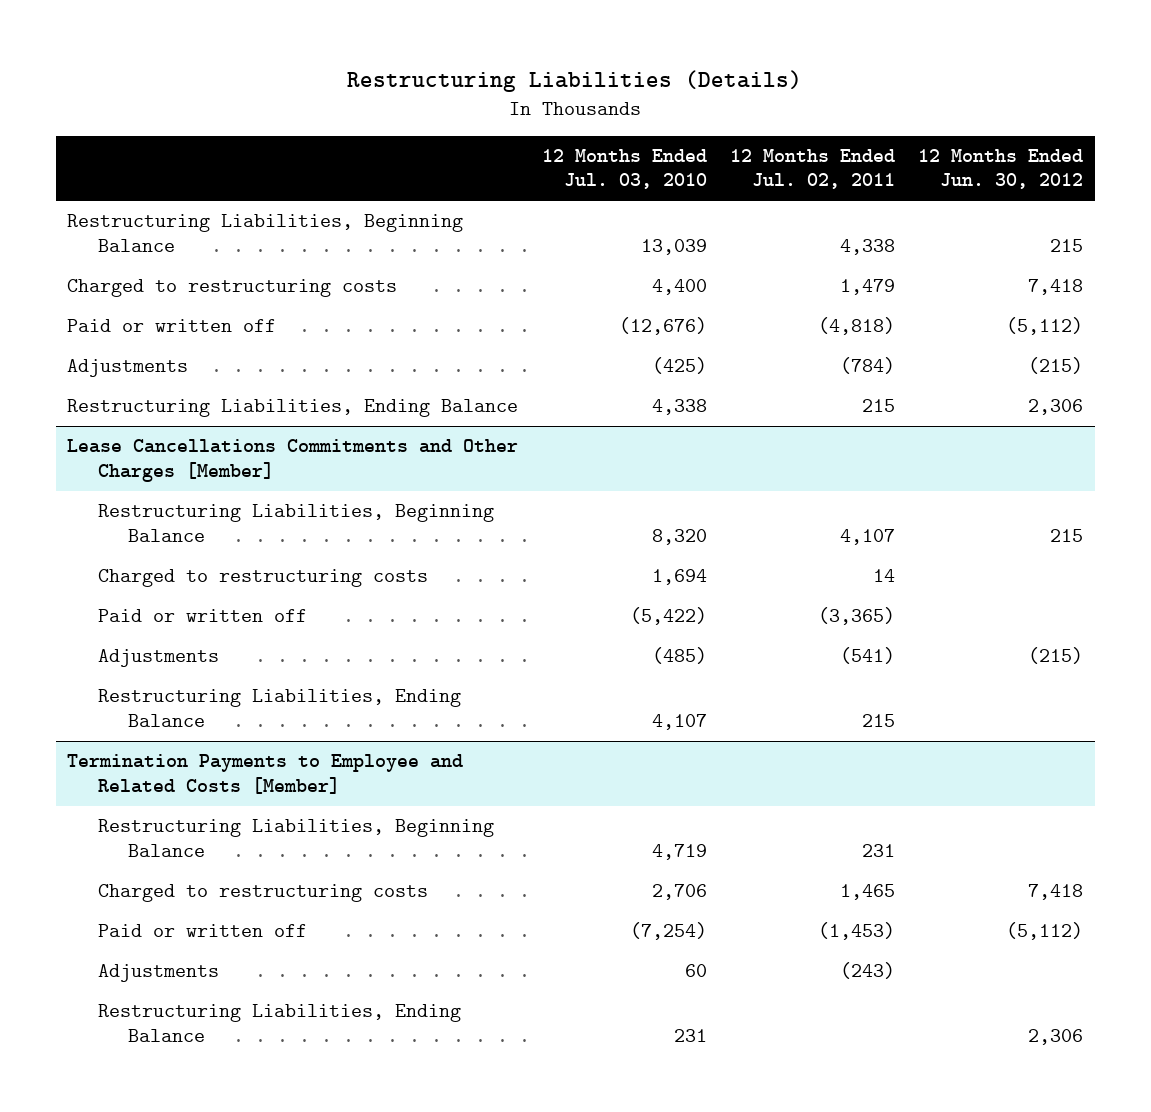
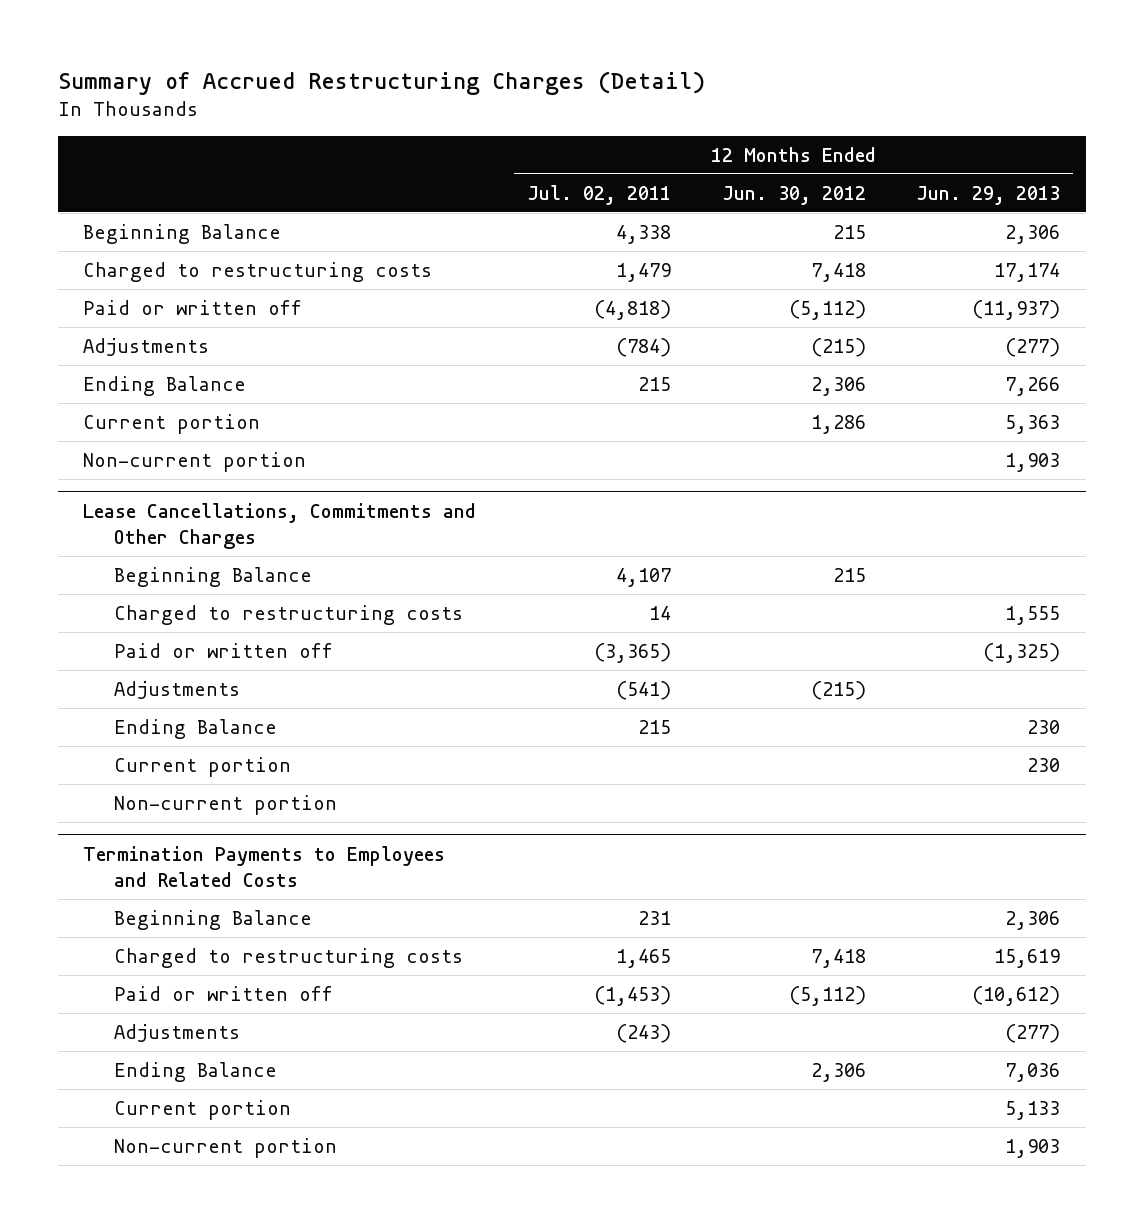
- Restructuring Liabilities (Details)
+ Summary of Accrued Restructuring Charges (Detail)
- | 12 Months Ended Jul. 03, 2010 | 12 Months Ended Jul. 02, 2011 | 12 Months Ended Jun. 30, 2012
+ | 12 Months Ended Jul. 02, 2011 | 12 Months Ended Jun. 30, 2012 | 12 Months Ended Jun. 29, 2013
- Restructuring Liabilities, Beginning Balance | 13,039 | 4,338 | 215
+ Beginning Balance | 4,338 | 215 | 2,306
- Restructuring Liabilities, Ending Balance | 4,338 | 215 | 2,306
- Lease Cancellations Commitments and Other Charges [Member]
- Restructuring Liabilities, Beginning Balance | 8,320 | 4,107 | 215
+ Ending Balance | 215 | 2,306 | 7,266
+ Current portion | | 1,286 | 5,363
+ Non-current portion | | | 1,903
+ Lease Cancellations, Commitments and Other Charges
+ Beginning Balance | 4,107 | 215 |
- Restructuring Liabilities, Ending Balance | 4,107 | 215 |
- Termination Payments to Employee and Related Costs [Member]
- Restructuring Liabilities, Beginning Balance | 4,719 | 231 |
+ Ending Balance | 215 | | 230
+ Current portion | | | 230
+ Non-current portion
+ Termination Payments to Employees and Related Costs
+ Beginning Balance | 231 | | 2,306
- Restructuring Liabilities, Ending Balance | 231 | | 2,306
+ Ending Balance | | 2,306 | 7,036
+ Current portion | | | 5,133
+ Non-current portion | | | 1,903

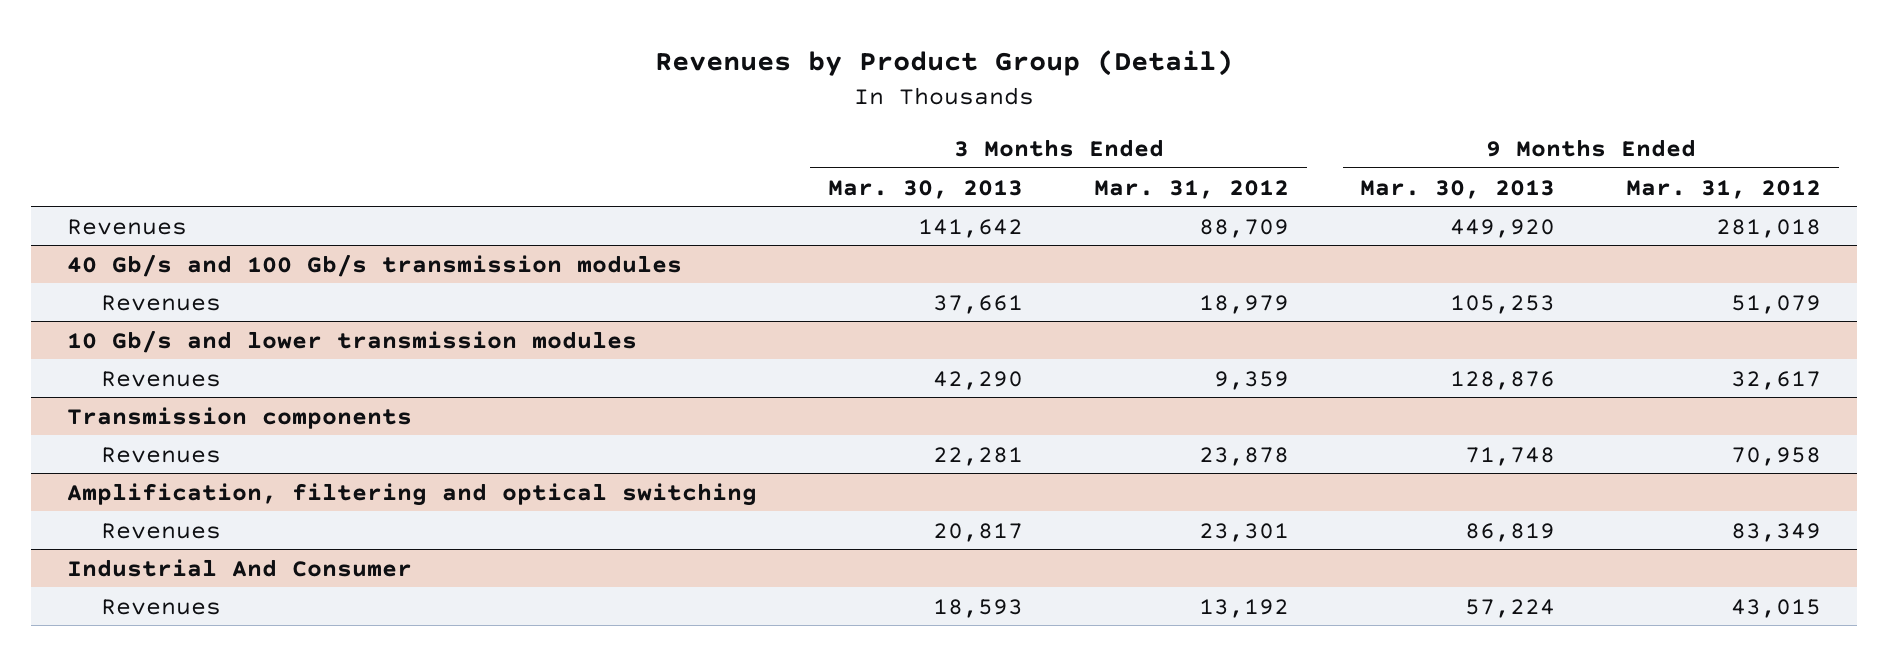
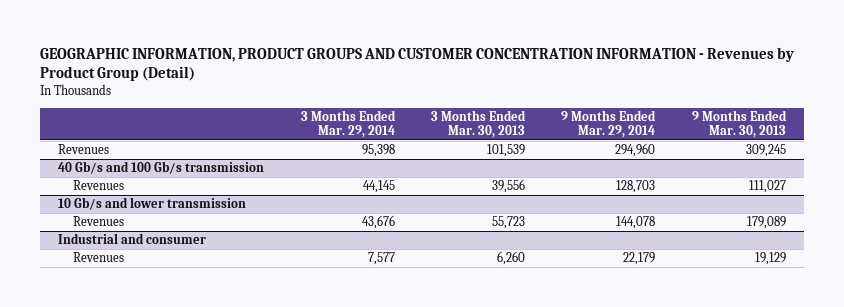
- Revenues by Product Group (Detail)
+ GEOGRAPHIC INFORMATION, PRODUCT GROUPS AND CUSTOMER CONCENTRATION INFORMATION - Revenues by Product Group (Detail)
- | 3 Months Ended Mar. 30, 2013 | 3 Months Ended Mar. 31, 2012 | 9 Months Ended Mar. 30, 2013 | 9 Months Ended Mar. 31, 2012
+ | 3 Months Ended Mar. 29, 2014 | 3 Months Ended Mar. 30, 2013 | 9 Months Ended Mar. 29, 2014 | 9 Months Ended Mar. 30, 2013
- Revenues | 141,642 | 88,709 | 449,920 | 281,018
- 40 Gb/s and 100 Gb/s transmission modules
- Revenues | 37,661 | 18,979 | 105,253 | 51,079
- 10 Gb/s and lower transmission modules
- Revenues | 42,290 | 9,359 | 128,876 | 32,617
- Transmission components
- Revenues | 22,281 | 23,878 | 71,748 | 70,958
- Amplification, filtering and optical switching
- Revenues | 20,817 | 23,301 | 86,819 | 83,349
- Industrial And Consumer
- Revenues | 18,593 | 13,192 | 57,224 | 43,015
+ Revenues | 95,398 | 101,539 | 294,960 | 309,245
+ 40 Gb/s and 100 Gb/s transmission
+ Revenues | 44,145 | 39,556 | 128,703 | 111,027
+ 10 Gb/s and lower transmission
+ Revenues | 43,676 | 55,723 | 144,078 | 179,089
+ Industrial and consumer
+ Revenues | 7,577 | 6,260 | 22,179 | 19,129

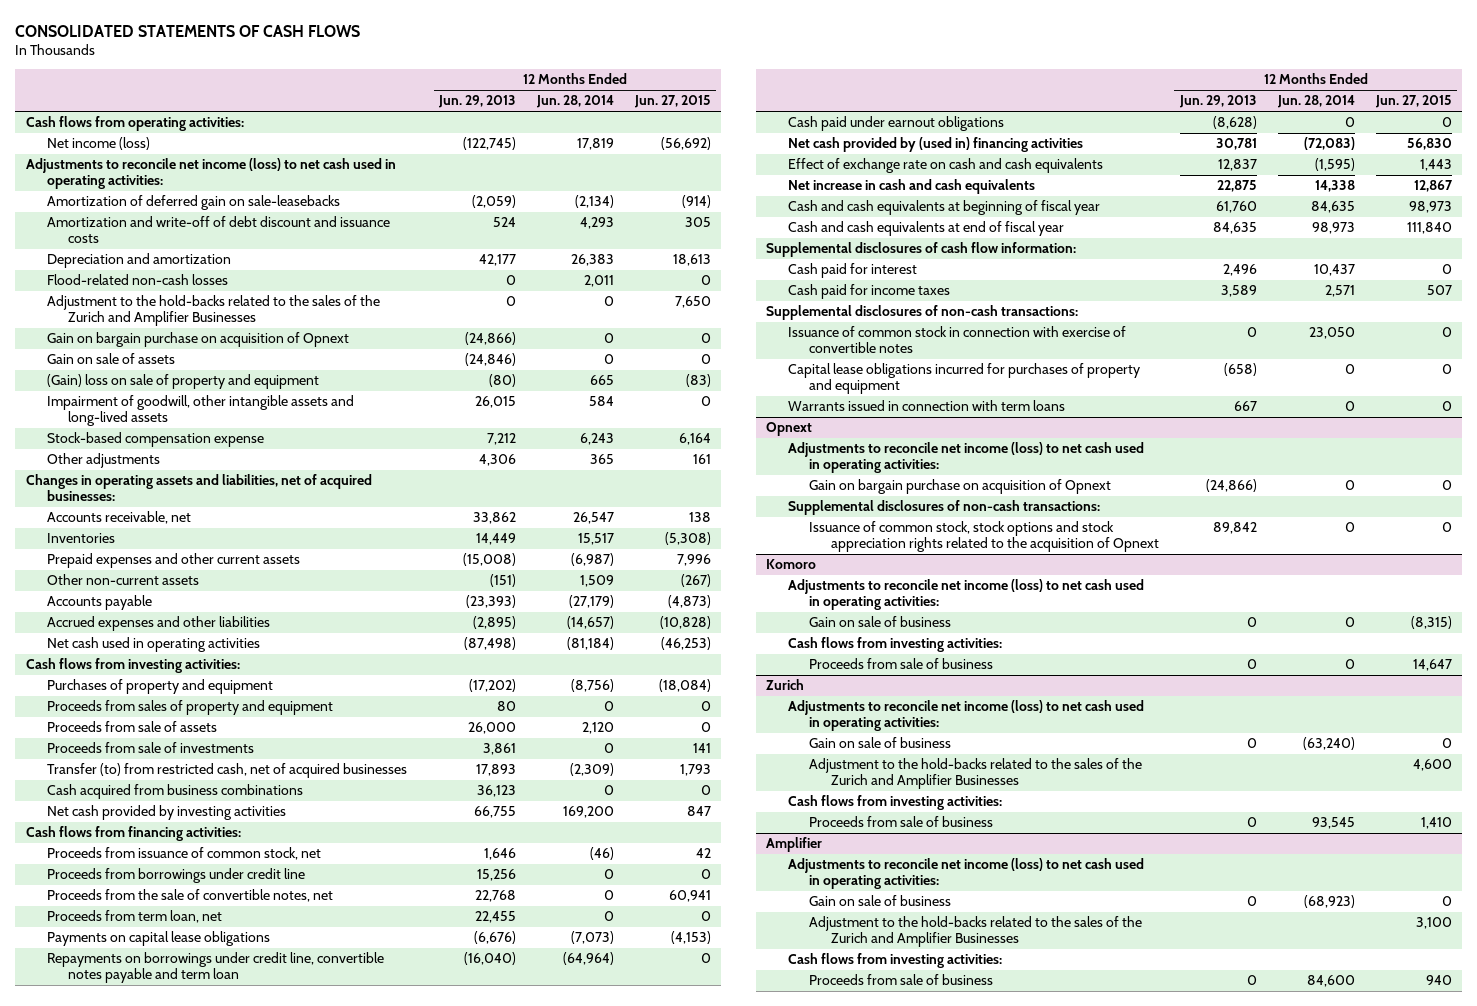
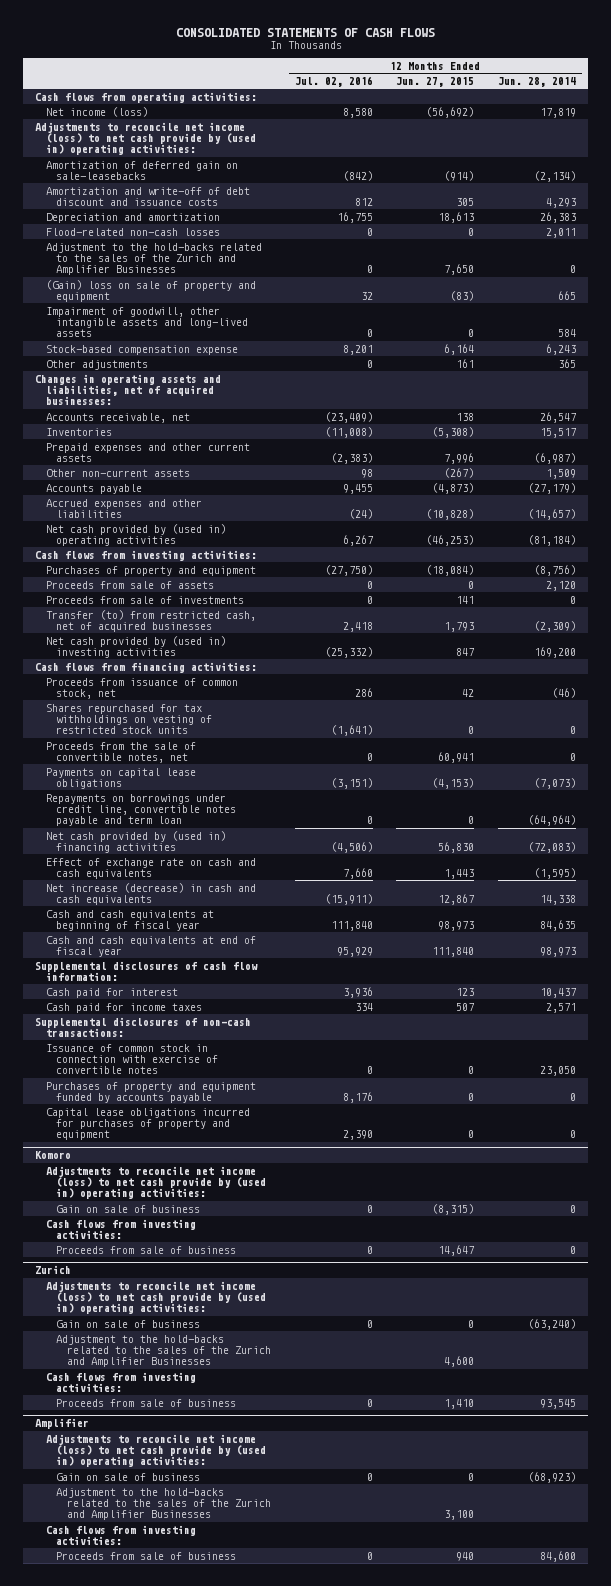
- | 12 Months Ended Jun. 29, 2013 | 12 Months Ended Jun. 28, 2014 | 12 Months Ended Jun. 27, 2015
+ | 12 Months Ended Jul. 02, 2016 | 12 Months Ended Jun. 27, 2015 | 12 Months Ended Jun. 28, 2014
- Adjustments to reconcile net income (loss) to net cash used in operating activities:
+ Adjustments to reconcile net income (loss) to net cash provide by (used in) operating activities:
- Gain on bargain purchase on acquisition of Opnext | (24,866) | 0 | 0
- Gain on sale of assets | (24,846) | 0 | 0
- Net cash used in operating activities | (87,498) | (81,184) | (46,253)
+ Net cash provided by (used in) operating activities | 6,267 | (46,253) | (81,184)
- Proceeds from sales of property and equipment | 80 | 0 | 0
- Cash acquired from business combinations | 36,123 | 0 | 0
- Net cash provided by investing activities | 66,755 | 169,200 | 847
+ Net cash provided by (used in) investing activities | (25,332) | 847 | 169,200
- Proceeds from borrowings under credit line | 15,256 | 0 | 0
+ Shares repurchased for tax withholdings on vesting of restricted stock units | (1,641) | 0 | 0
- Proceeds from term loan, net | 22,455 | 0 | 0
- Cash paid under earnout obligations | (8,628) | 0 | 0
- Net increase in cash and cash equivalents | 22,875 | 14,338 | 12,867
+ Net increase (decrease) in cash and cash equivalents | (15,911) | 12,867 | 14,338
- Cash paid for interest | 2,496 | 10,437 | 0
+ Cash paid for interest | 3,936 | 123 | 10,437
+ Purchases of property and equipment funded by accounts payable | 8,176 | 0 | 0
- Warrants issued in connection with term loans | 667 | 0 | 0
- Opnext
- Adjustments to reconcile net income (loss) to net cash used in operating activities:
- Gain on bargain purchase on acquisition of Opnext | (24,866) | 0 | 0
- Supplemental disclosures of non-cash transactions:
- Issuance of common stock, stock options and stock appreciation rights related to the acquisition of Opnext | 89,842 | 0 | 0
@ Komoro
- Adjustments to reconcile net income (loss) to net cash used in operating activities:
+ Adjustments to reconcile net income (loss) to net cash provide by (used in) operating activities:
@ Zurich
- Adjustments to reconcile net income (loss) to net cash used in operating activities:
+ Adjustments to reconcile net income (loss) to net cash provide by (used in) operating activities:
@ Amplifier
- Adjustments to reconcile net income (loss) to net cash used in operating activities:
+ Adjustments to reconcile net income (loss) to net cash provide by (used in) operating activities:

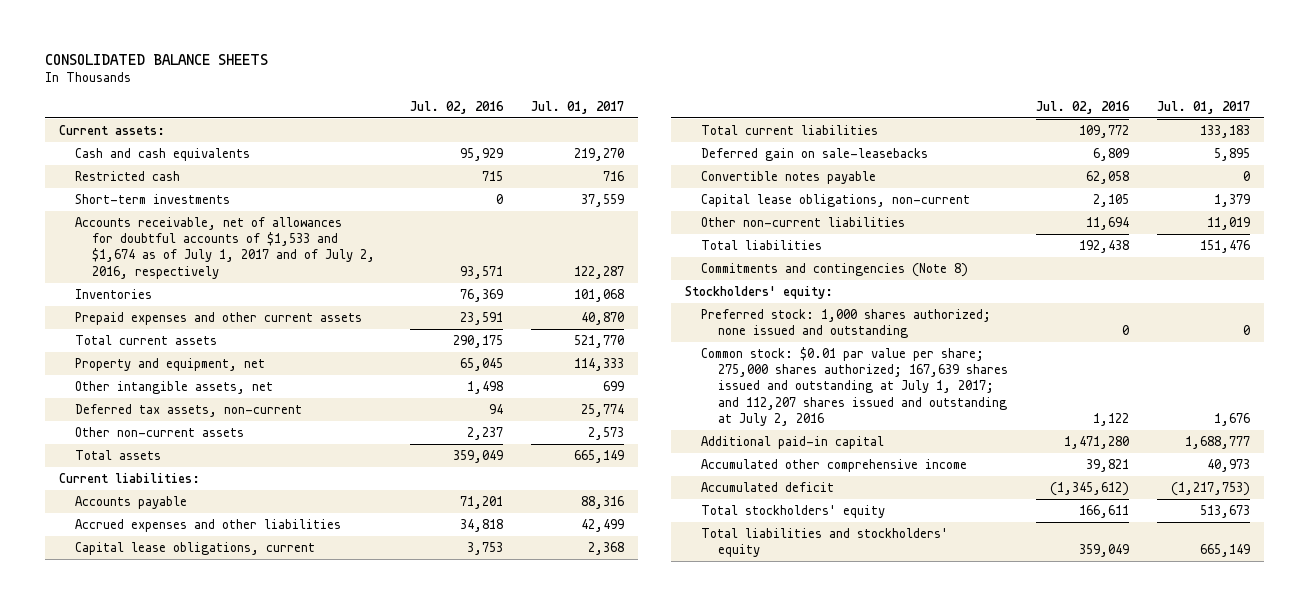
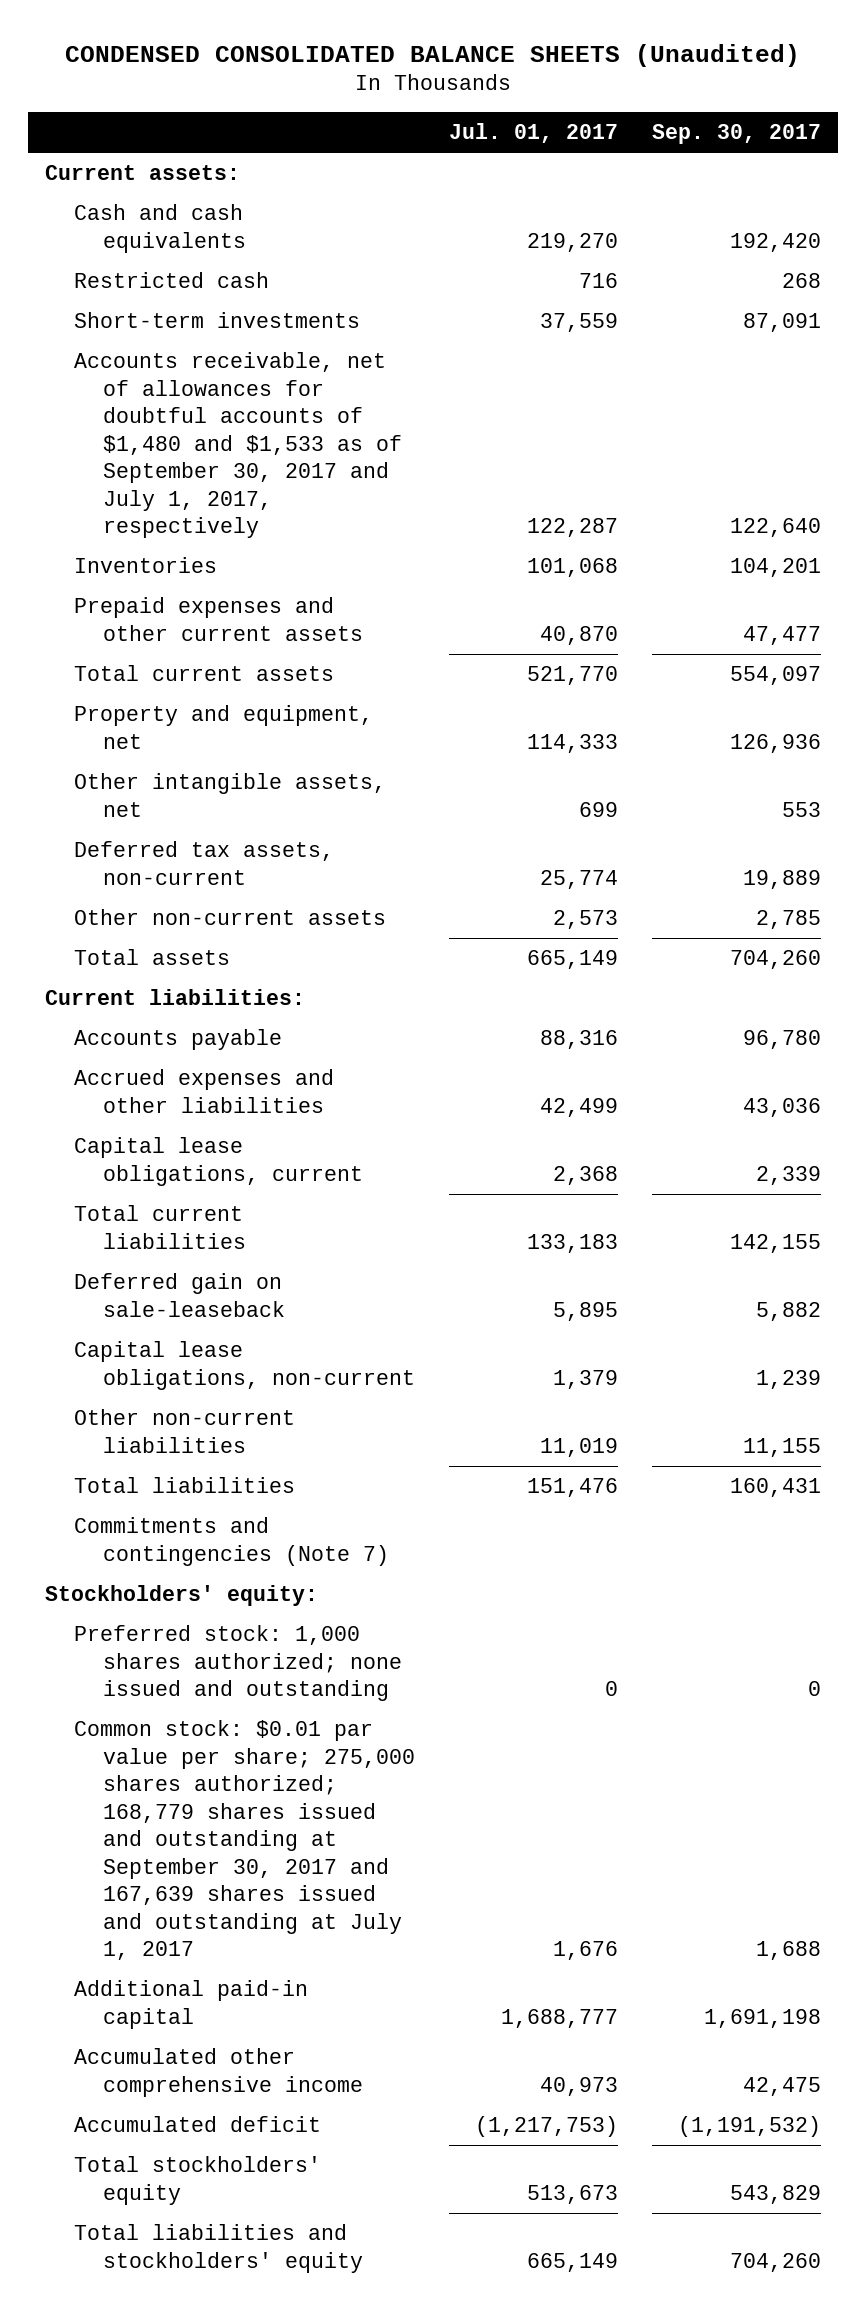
- CONSOLIDATED BALANCE SHEETS
+ CONDENSED CONSOLIDATED BALANCE SHEETS (Unaudited)
- | Jul. 02, 2016 | Jul. 01, 2017
+ | Jul. 01, 2017 | Sep. 30, 2017
- Accounts receivable, net of allowances for doubtful accounts of $1,533 and $1,674 as of July 1, 2017 and of July 2, 2016, respectively | 93,571 | 122,287
+ Accounts receivable, net of allowances for doubtful accounts of $1,480 and $1,533 as of September 30, 2017 and July 1, 2017, respectively | 122,287 | 122,640
- Deferred gain on sale-leasebacks | 6,809 | 5,895
- Convertible notes payable | 62,058 | 0
+ Deferred gain on sale-leaseback | 5,895 | 5,882
- Commitments and contingencies (Note 8)
+ Commitments and contingencies (Note 7)
- Common stock: $0.01 par value per share; 275,000 shares authorized; 167,639 shares issued and outstanding at July 1, 2017; and 112,207 shares issued and outstanding at July 2, 2016 | 1,122 | 1,676
+ Common stock: $0.01 par value per share; 275,000 shares authorized; 168,779 shares issued and outstanding at September 30, 2017 and 167,639 shares issued and outstanding at July 1, 2017 | 1,676 | 1,688

